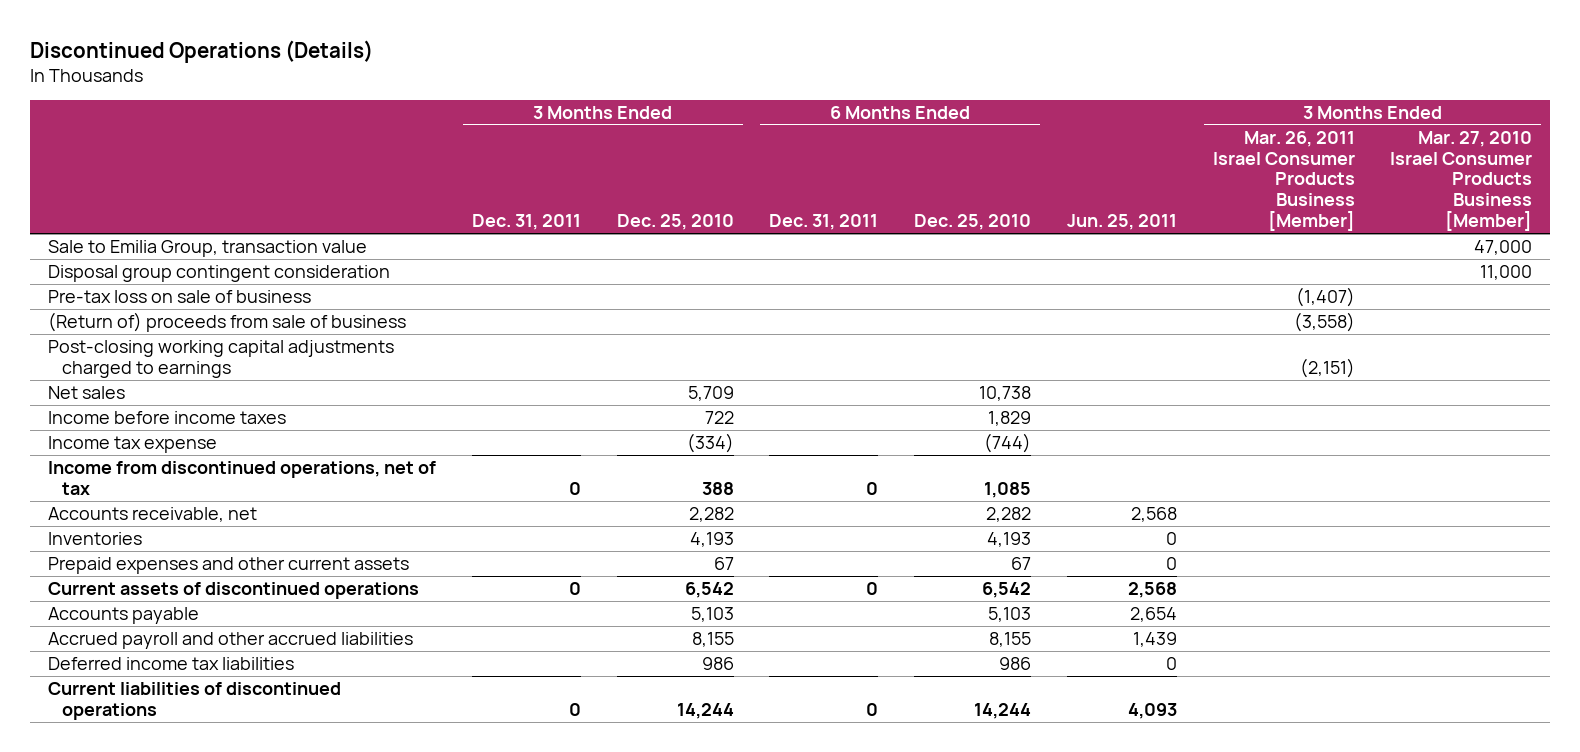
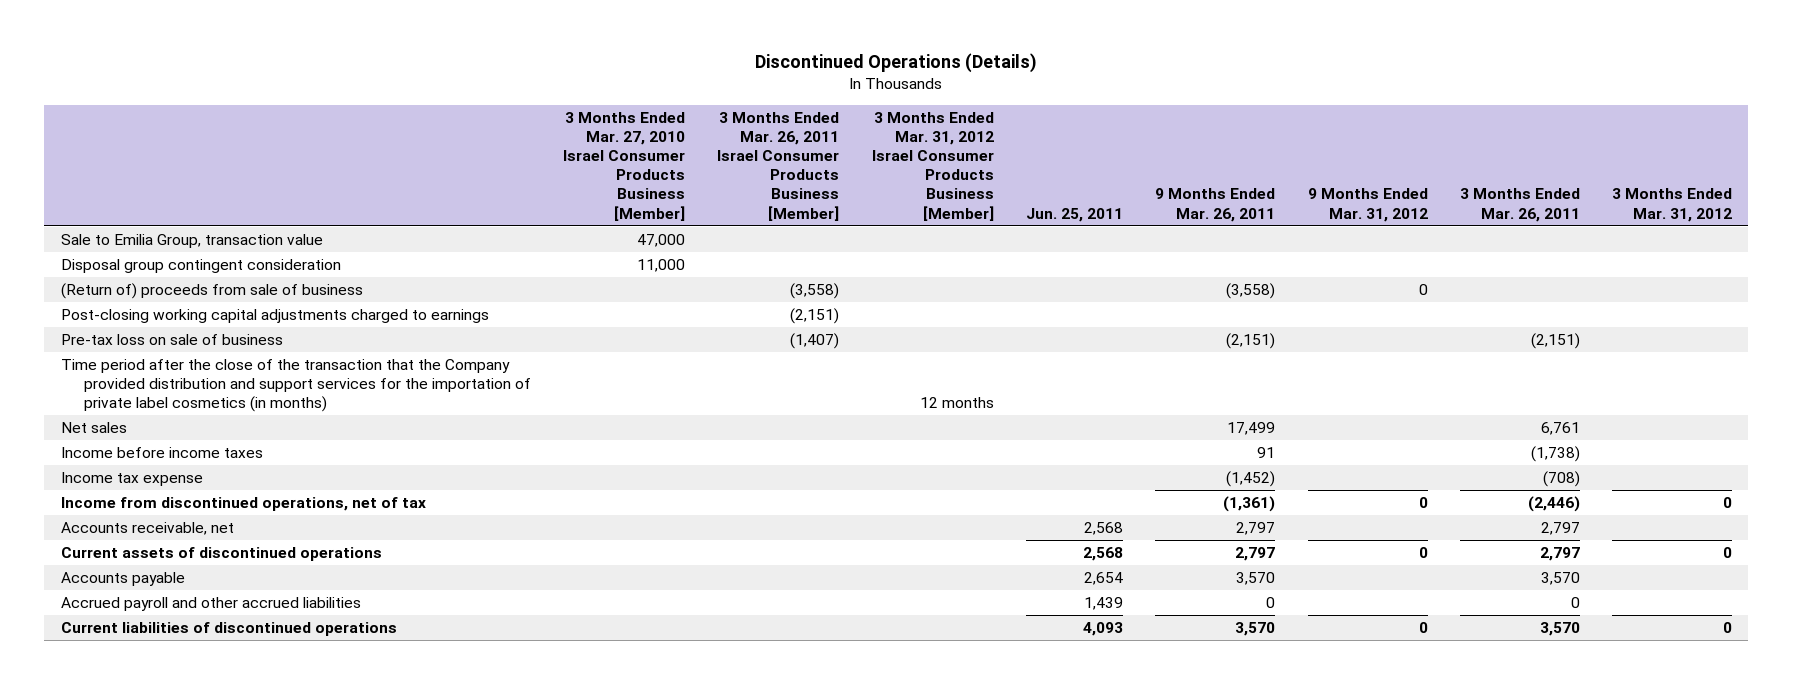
- | 3 Months Ended Dec. 31, 2011 | 3 Months Ended Dec. 25, 2010 | 6 Months Ended Dec. 31, 2011 | 6 Months Ended Dec. 25, 2010 | Jun. 25, 2011 | 3 Months Ended Mar. 26, 2011 Israel Consumer Products Business [Member] | 3 Months Ended Mar. 27, 2010 Israel Consumer Products Business [Member]
+ | 3 Months Ended Mar. 27, 2010 Israel Consumer Products Business [Member] | 3 Months Ended Mar. 26, 2011 Israel Consumer Products Business [Member] | 3 Months Ended Mar. 31, 2012 Israel Consumer Products Business [Member] | Jun. 25, 2011 | 9 Months Ended Mar. 26, 2011 | 9 Months Ended Mar. 31, 2012 | 3 Months Ended Mar. 26, 2011 | 3 Months Ended Mar. 31, 2012
moved down: Pre-tax loss on sale of business | | (1,407) | | | (2,151) | | (2,151) |
+ Time period after the close of the transaction that the Company provided distribution and support services for the importation of private label cosmetics (in months) | | | 12 months | | | | |
- Inventories | | 4,193 | | 4,193 | 0 | |
- Prepaid expenses and other current assets | | 67 | | 67 | 0 | |
- Deferred income tax liabilities | | 986 | | 986 | 0 | |

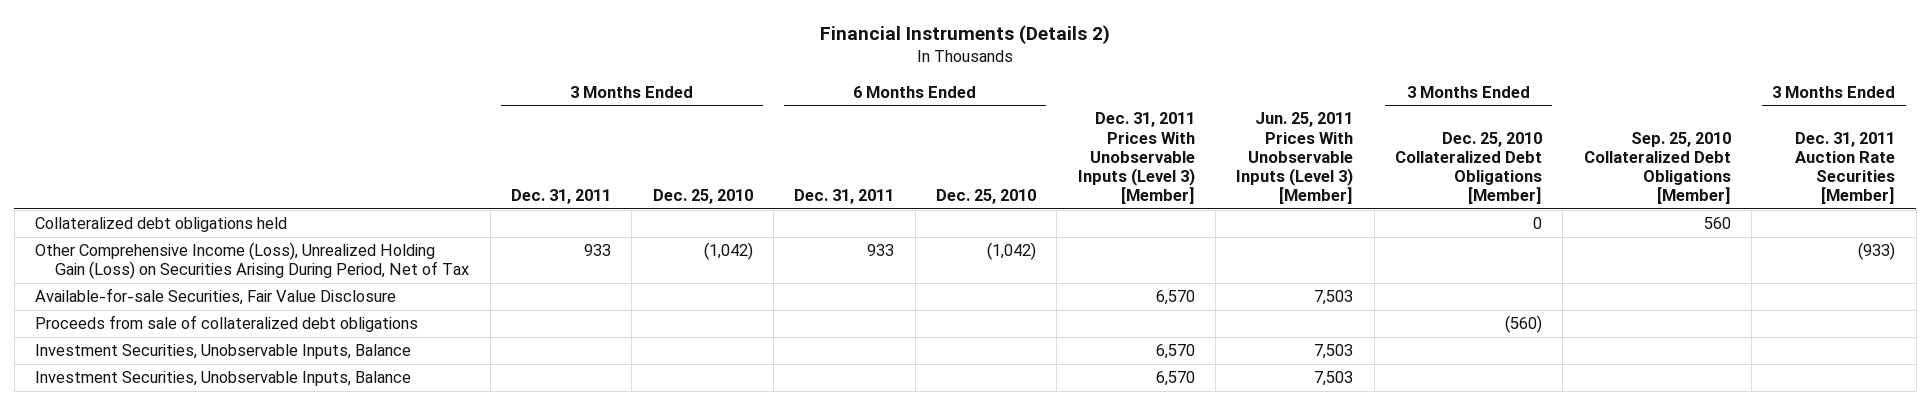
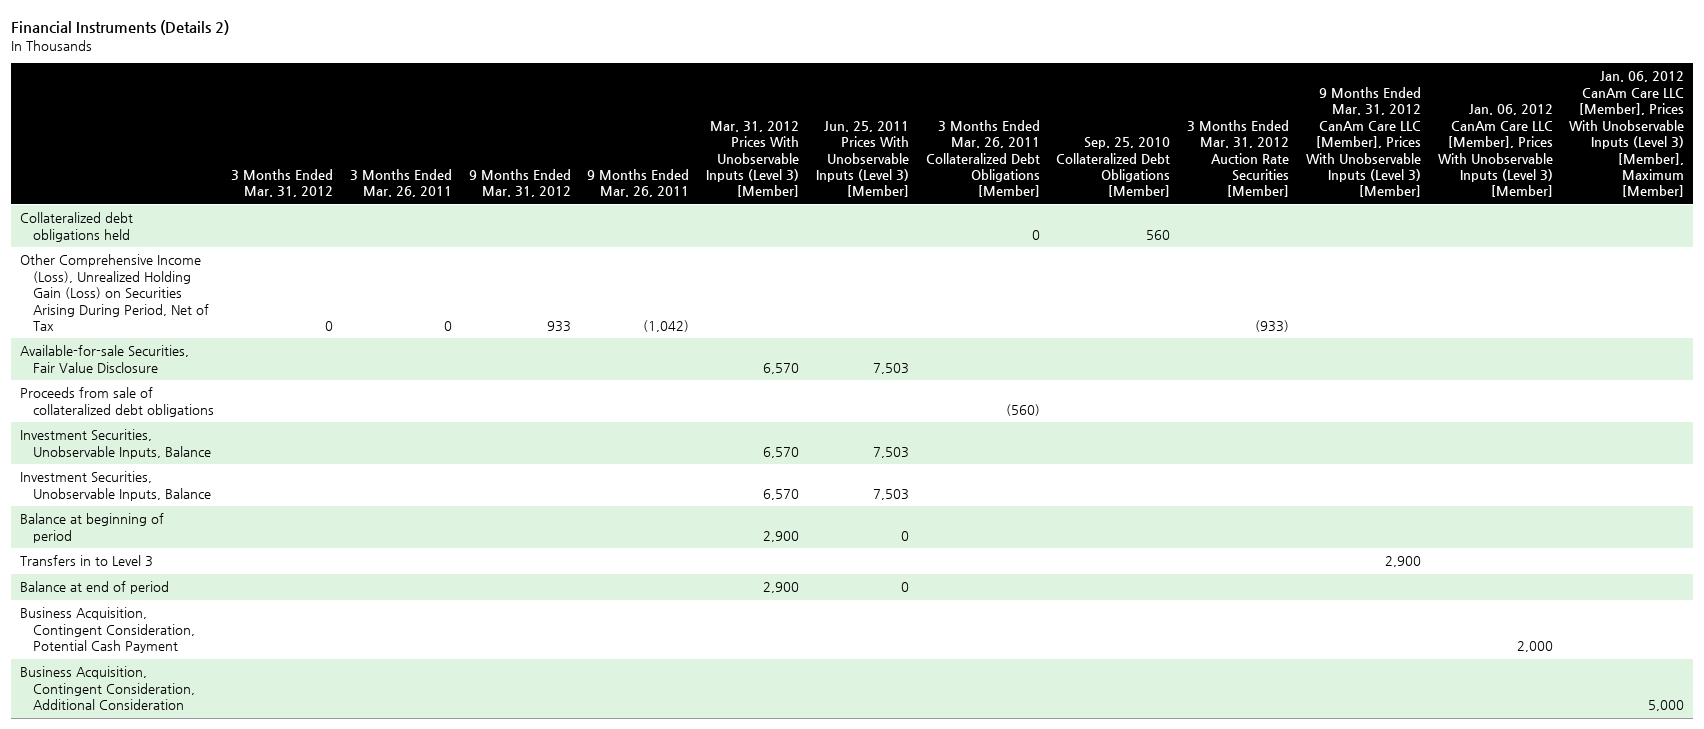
- | 3 Months Ended Dec. 31, 2011 | 3 Months Ended Dec. 25, 2010 | 6 Months Ended Dec. 31, 2011 | 6 Months Ended Dec. 25, 2010 | Dec. 31, 2011 Prices With Unobservable Inputs (Level 3) [Member] | Jun. 25, 2011 Prices With Unobservable Inputs (Level 3) [Member] | 3 Months Ended Dec. 25, 2010 Collateralized Debt Obligations [Member] | Sep. 25, 2010 Collateralized Debt Obligations [Member] | 3 Months Ended Dec. 31, 2011 Auction Rate Securities [Member]
+ | 3 Months Ended Mar. 31, 2012 | 3 Months Ended Mar. 26, 2011 | 9 Months Ended Mar. 31, 2012 | 9 Months Ended Mar. 26, 2011 | Mar. 31, 2012 Prices With Unobservable Inputs (Level 3) [Member] | Jun. 25, 2011 Prices With Unobservable Inputs (Level 3) [Member] | 3 Months Ended Mar. 26, 2011 Collateralized Debt Obligations [Member] | Sep. 25, 2010 Collateralized Debt Obligations [Member] | 3 Months Ended Mar. 31, 2012 Auction Rate Securities [Member] | 9 Months Ended Mar. 31, 2012 CanAm Care LLC [Member], Prices With Unobservable Inputs (Level 3) [Member] | Jan. 06, 2012 CanAm Care LLC [Member], Prices With Unobservable Inputs (Level 3) [Member] | Jan. 06, 2012 CanAm Care LLC [Member], Prices With Unobservable Inputs (Level 3) [Member], Maximum [Member]
+ Balance at beginning of period | | | | | 2,900 | 0 | | | | | |
+ Transfers in to Level 3 | | | | | | | | | | 2,900 | |
+ Balance at end of period | | | | | 2,900 | 0 | | | | | |
+ Business Acquisition, Contingent Consideration, Potential Cash Payment | | | | | | | | | | | 2,000 |
+ Business Acquisition, Contingent Consideration, Additional Consideration | | | | | | | | | | | | 5,000

